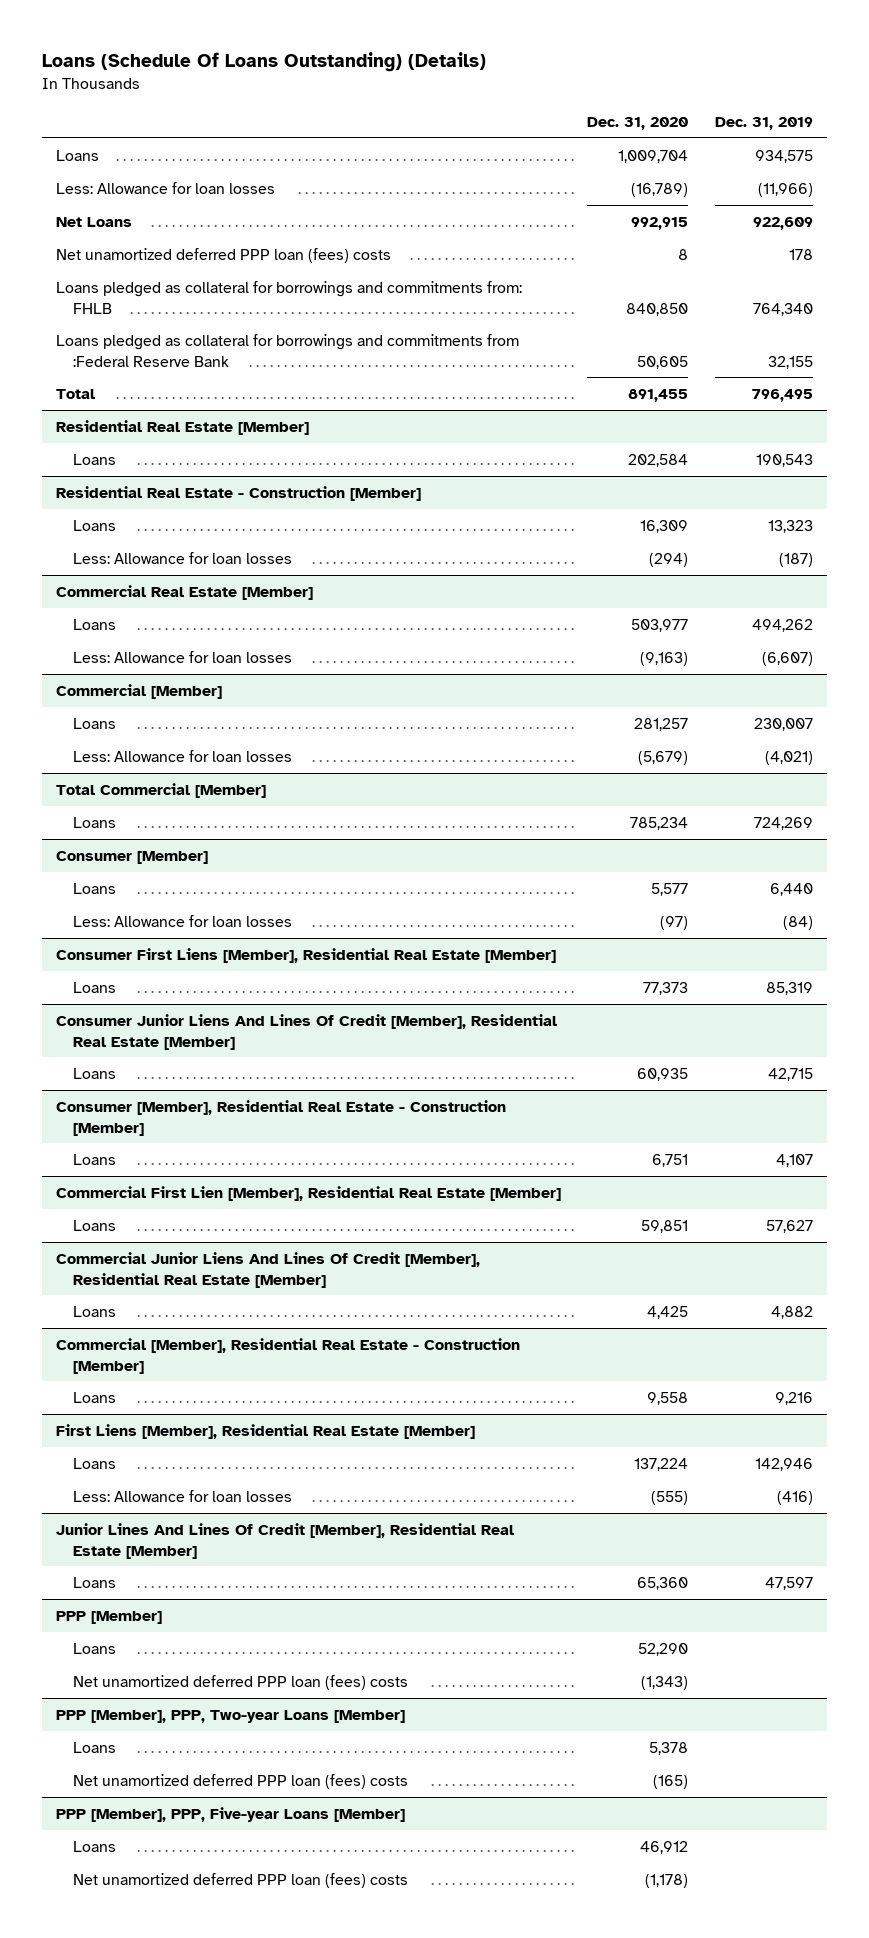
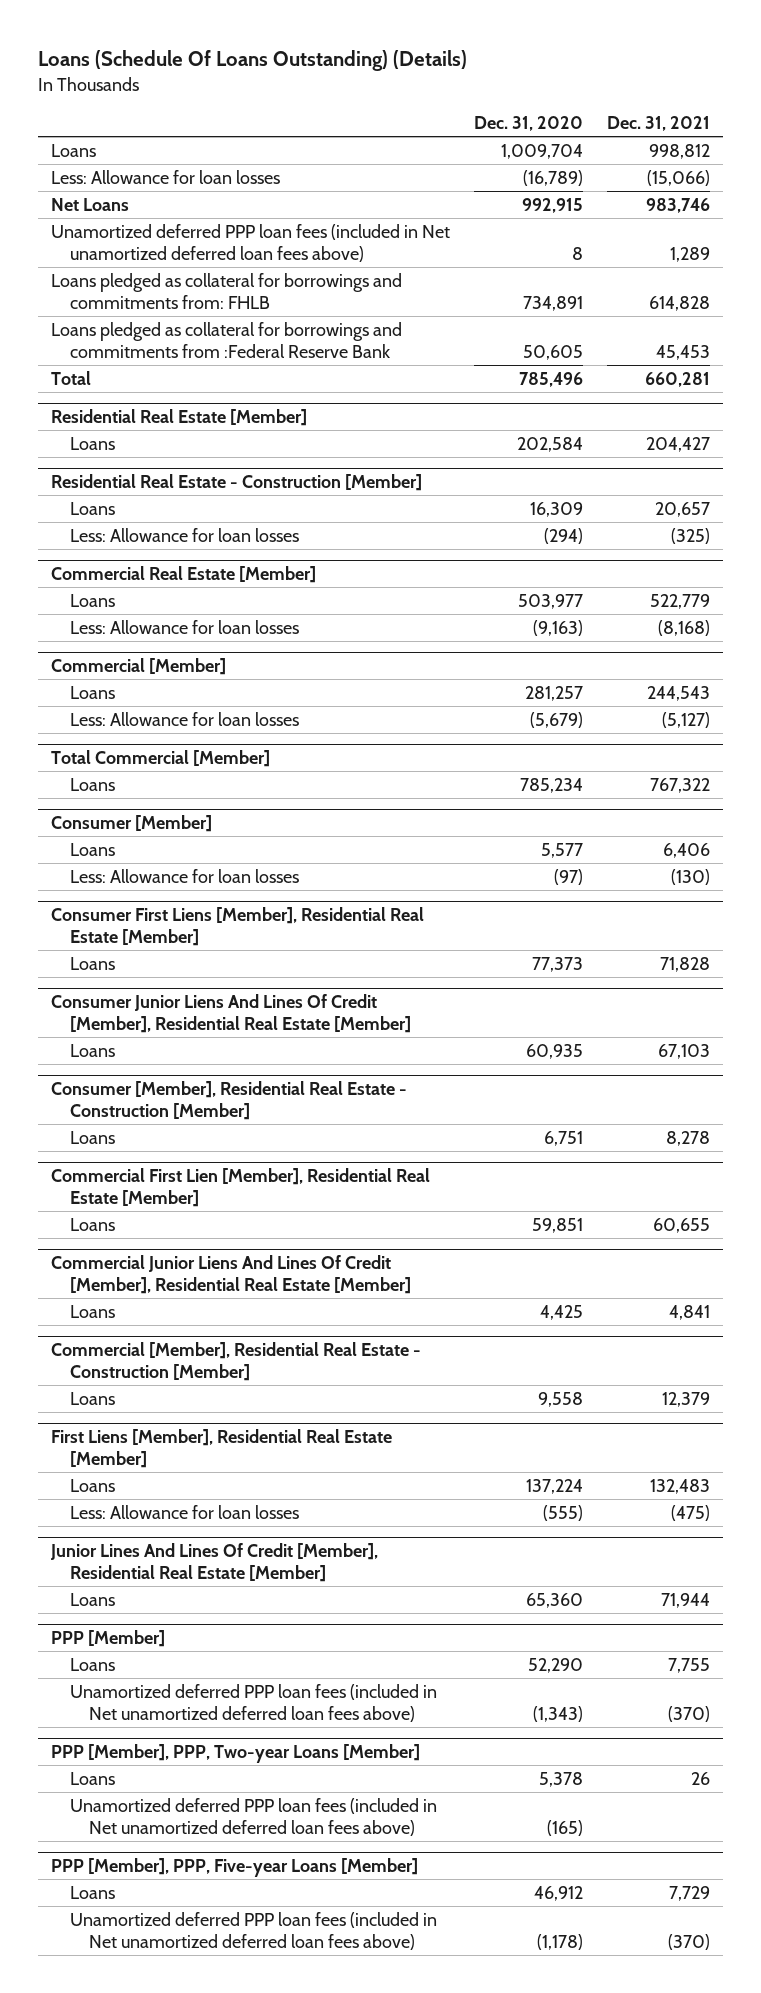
- | Dec. 31, 2020 | Dec. 31, 2019
+ | Dec. 31, 2020 | Dec. 31, 2021
- Net unamortized deferred PPP loan (fees) costs | 8 | 178
- Loans pledged as collateral for borrowings and commitments from: FHLB | 840,850 | 764,340
+ Unamortized deferred PPP loan fees (included in Net unamortized deferred loan fees above) | 8 | 1,289
+ Loans pledged as collateral for borrowings and commitments from: FHLB | 734,891 | 614,828
- Total | 891,455 | 796,495
+ Total | 785,496 | 660,281
@ PPP [Member]
- Net unamortized deferred PPP loan (fees) costs | (1,343) |
+ Unamortized deferred PPP loan fees (included in Net unamortized deferred loan fees above) | (1,343) | (370)
@ PPP [Member], PPP, Two-year Loans [Member]
- Net unamortized deferred PPP loan (fees) costs | (165) |
+ Unamortized deferred PPP loan fees (included in Net unamortized deferred loan fees above) | (165) |
@ PPP [Member], PPP, Five-year Loans [Member]
- Net unamortized deferred PPP loan (fees) costs | (1,178) |
+ Unamortized deferred PPP loan fees (included in Net unamortized deferred loan fees above) | (1,178) | (370)

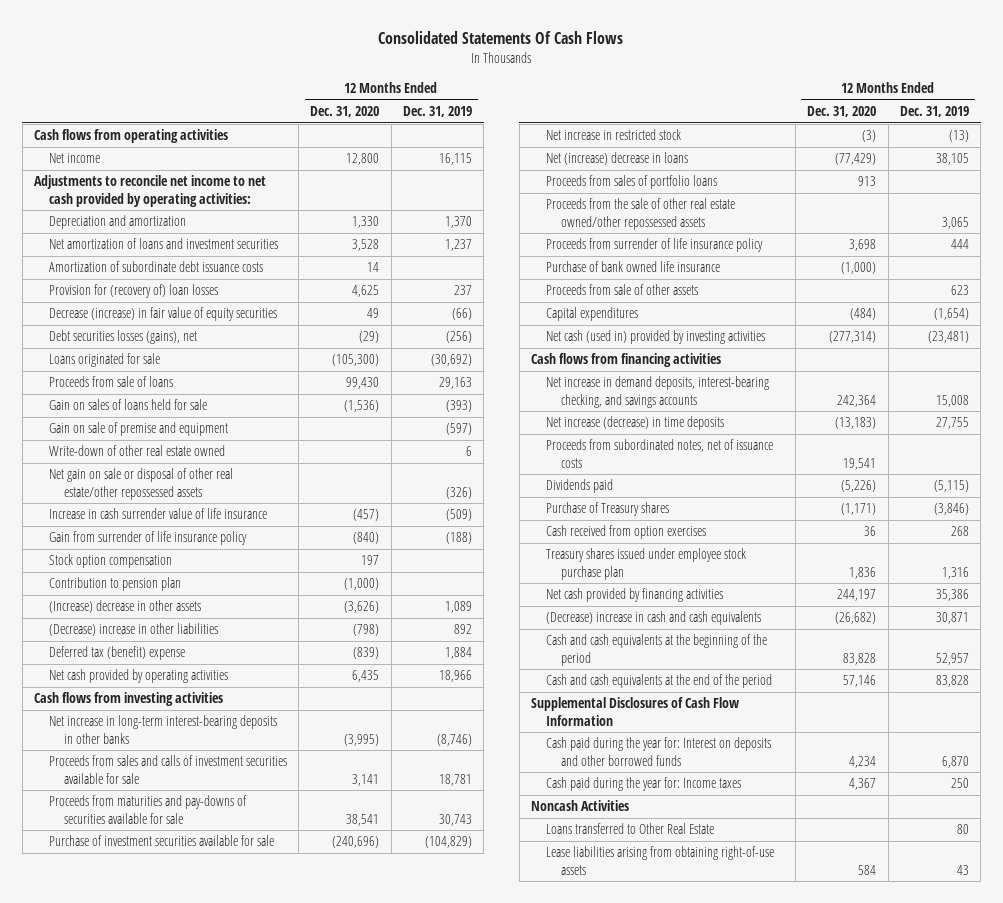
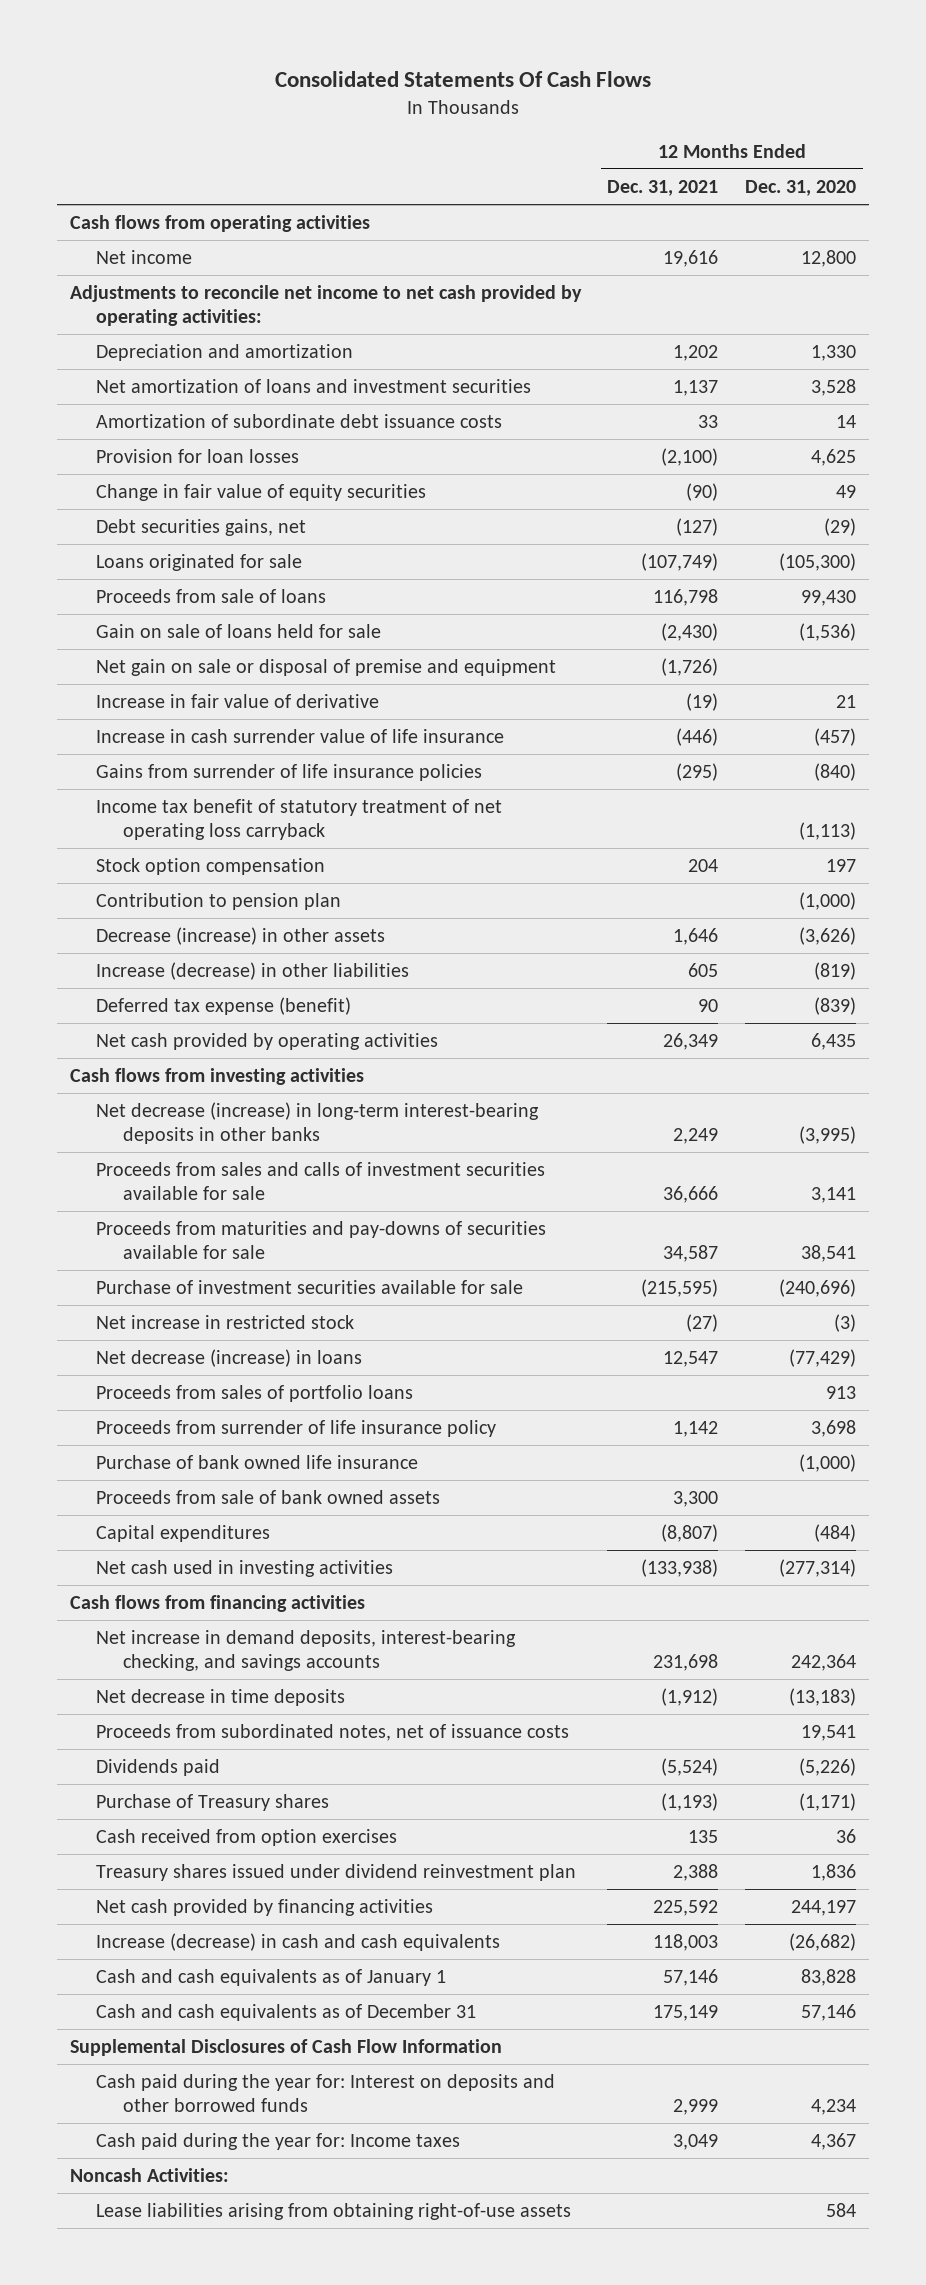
- | 12 Months Ended Dec. 31, 2020 | 12 Months Ended Dec. 31, 2019
+ | 12 Months Ended Dec. 31, 2021 | 12 Months Ended Dec. 31, 2020
- Provision for (recovery of) loan losses | 4,625 | 237
- Decrease (increase) in fair value of equity securities | 49 | (66)
- Debt securities losses (gains), net | (29) | (256)
+ Provision for loan losses | (2,100) | 4,625
+ Change in fair value of equity securities | (90) | 49
+ Debt securities gains, net | (127) | (29)
- Gain on sales of loans held for sale | (1,536) | (393)
- Gain on sale of premise and equipment | | (597)
- Write-down of other real estate owned | | 6
- Net gain on sale or disposal of other real estate/other repossessed assets | | (326)
+ Gain on sale of loans held for sale | (2,430) | (1,536)
+ Net gain on sale or disposal of premise and equipment | (1,726) |
+ Increase in fair value of derivative | (19) | 21
- Gain from surrender of life insurance policy | (840) | (188)
+ Gains from surrender of life insurance policies | (295) | (840)
+ Income tax benefit of statutory treatment of net operating loss carryback | | (1,113)
- (Increase) decrease in other assets | (3,626) | 1,089
- (Decrease) increase in other liabilities | (798) | 892
- Deferred tax (benefit) expense | (839) | 1,884
+ Decrease (increase) in other assets | 1,646 | (3,626)
+ Increase (decrease) in other liabilities | 605 | (819)
+ Deferred tax expense (benefit) | 90 | (839)
- Net increase in long-term interest-bearing deposits in other banks | (3,995) | (8,746)
+ Net decrease (increase) in long-term interest-bearing deposits in other banks | 2,249 | (3,995)
- Net (increase) decrease in loans | (77,429) | 38,105
+ Net decrease (increase) in loans | 12,547 | (77,429)
- Proceeds from the sale of other real estate owned/other repossessed assets | | 3,065
- Proceeds from sale of other assets | | 623
+ Proceeds from sale of bank owned assets | 3,300 |
- Net cash (used in) provided by investing activities | (277,314) | (23,481)
+ Net cash used in investing activities | (133,938) | (277,314)
- Net increase (decrease) in time deposits | (13,183) | 27,755
+ Net decrease in time deposits | (1,912) | (13,183)
- Treasury shares issued under employee stock purchase plan | 1,836 | 1,316
+ Treasury shares issued under dividend reinvestment plan | 2,388 | 1,836
- (Decrease) increase in cash and cash equivalents | (26,682) | 30,871
- Cash and cash equivalents at the beginning of the period | 83,828 | 52,957
- Cash and cash equivalents at the end of the period | 57,146 | 83,828
+ Increase (decrease) in cash and cash equivalents | 118,003 | (26,682)
+ Cash and cash equivalents as of January 1 | 57,146 | 83,828
+ Cash and cash equivalents as of December 31 | 175,149 | 57,146
- Noncash Activities
- Loans transferred to Other Real Estate | | 80
+ Noncash Activities:

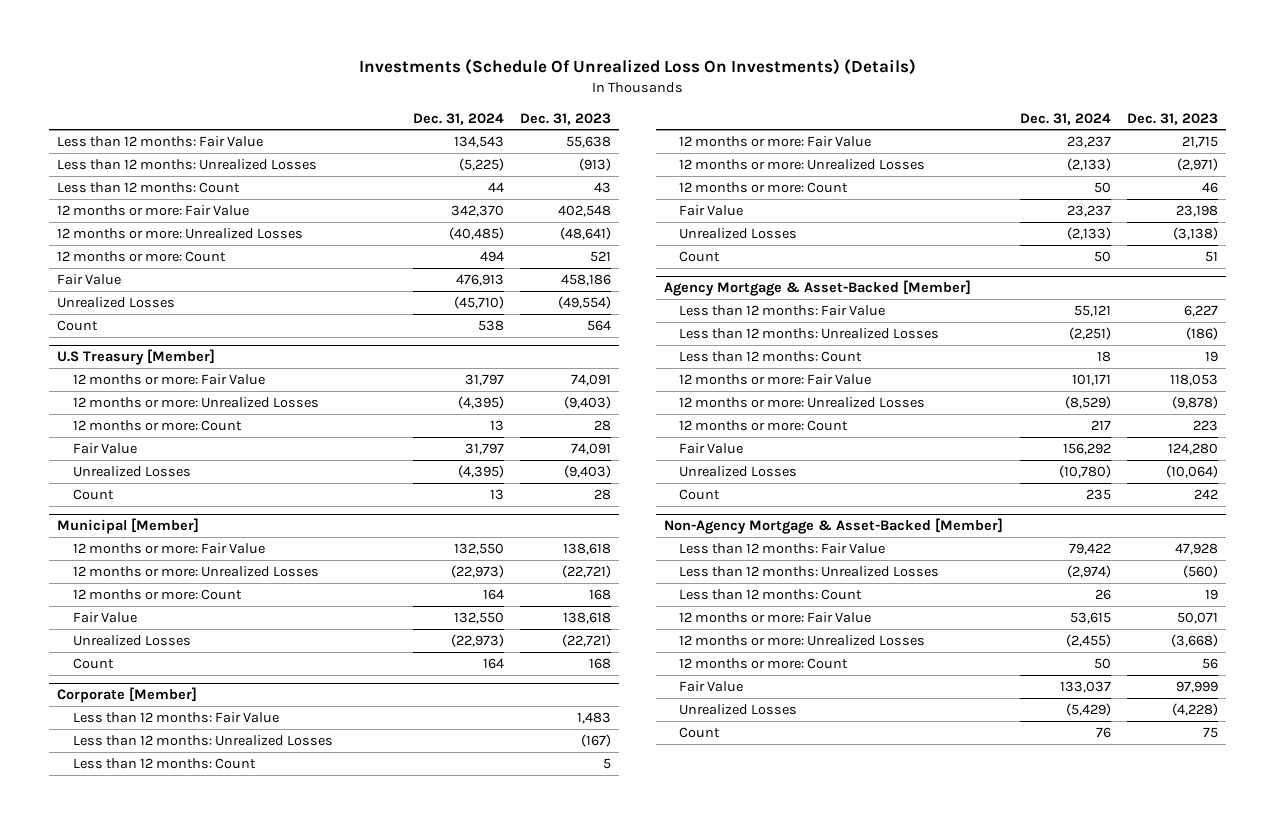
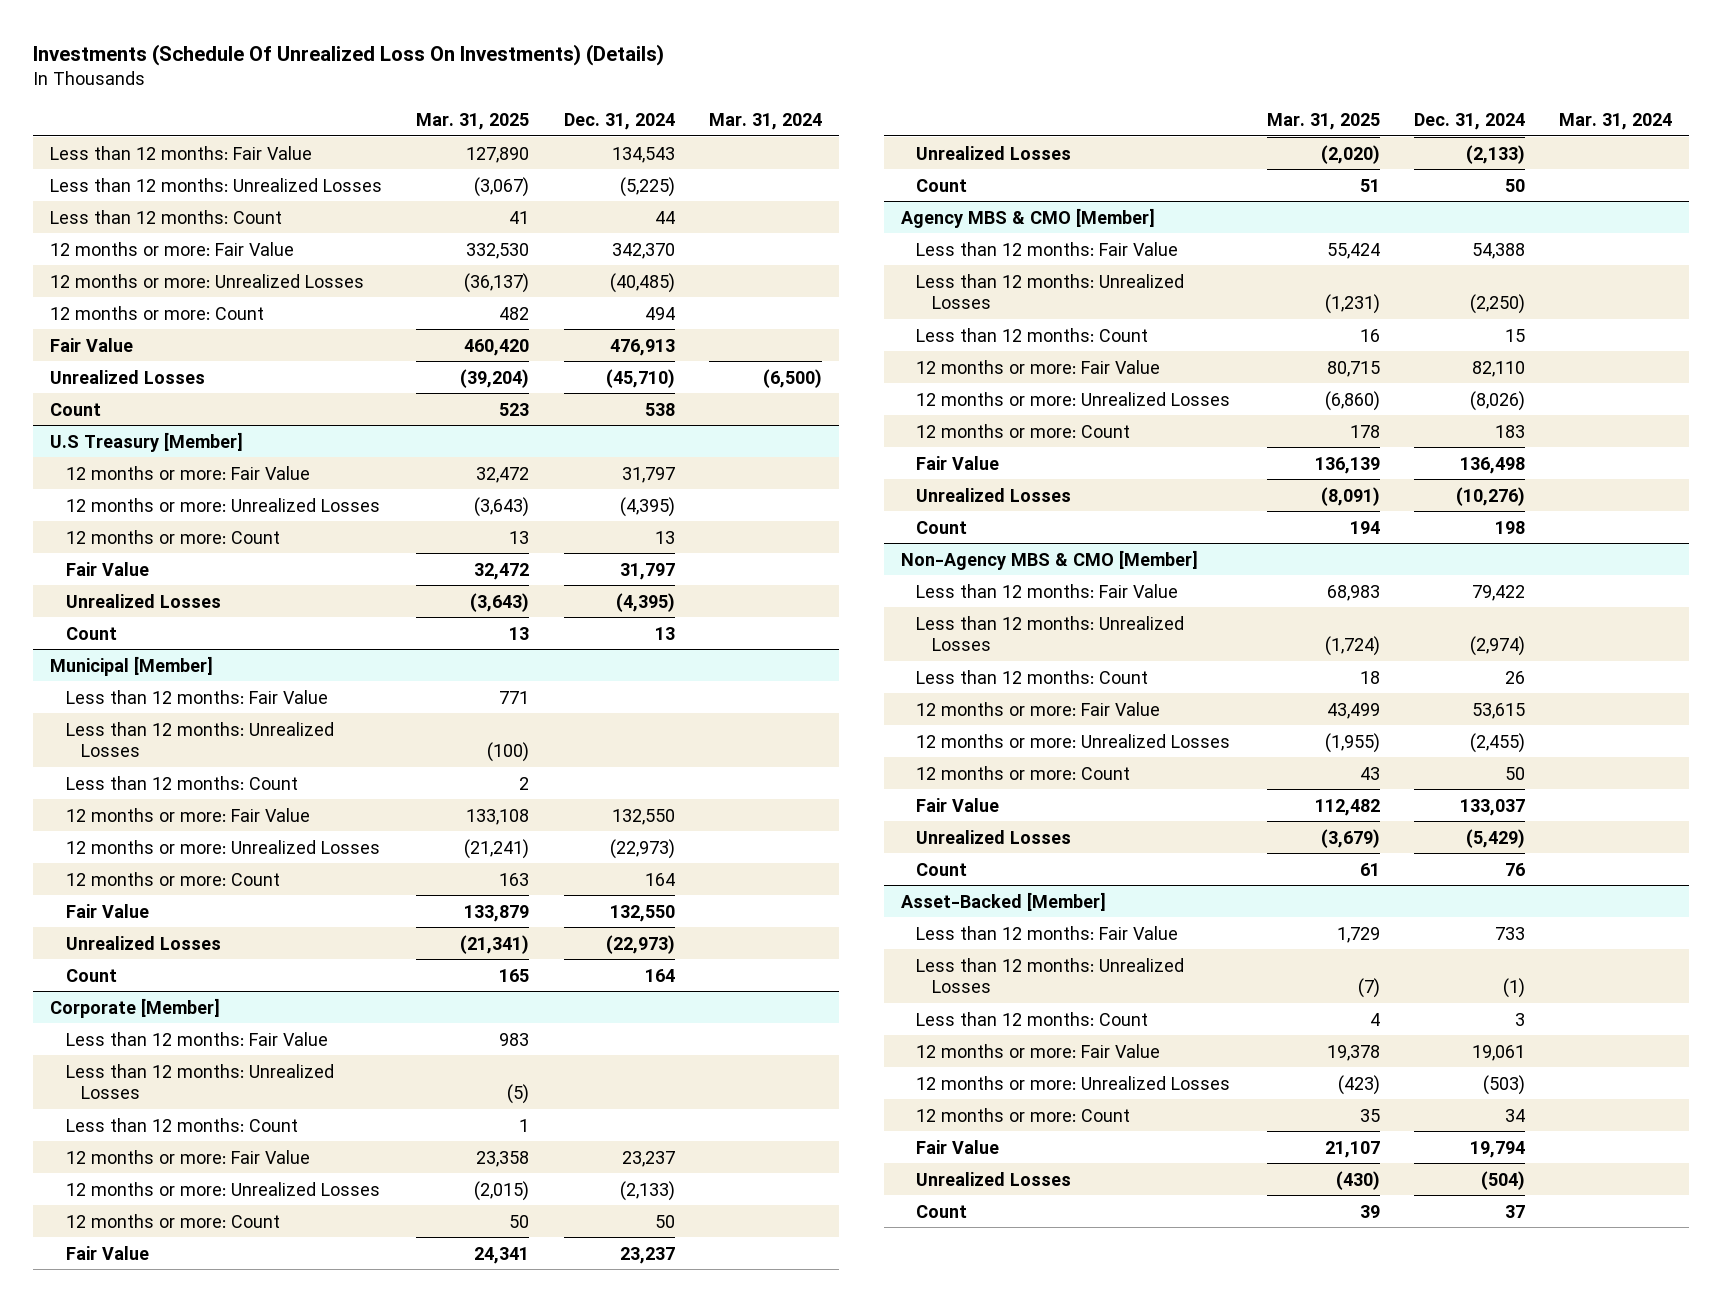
- | Dec. 31, 2024 | Dec. 31, 2023
+ | Mar. 31, 2025 | Dec. 31, 2024 | Mar. 31, 2024
@ Municipal [Member]
+ Less than 12 months: Fair Value | 771 | |
+ Less than 12 months: Unrealized Losses | (100) | |
+ Less than 12 months: Count | 2 | |
- Agency Mortgage & Asset-Backed [Member]
- Less than 12 months: Fair Value | 55,121 | 6,227
- Less than 12 months: Unrealized Losses | (2,251) | (186)
- Less than 12 months: Count | 18 | 19
- 12 months or more: Fair Value | 101,171 | 118,053
- 12 months or more: Unrealized Losses | (8,529) | (9,878)
- 12 months or more: Count | 217 | 223
- Fair Value | 156,292 | 124,280
- Unrealized Losses | (10,780) | (10,064)
- Count | 235 | 242
- Non-Agency Mortgage & Asset-Backed [Member]
+ Agency MBS & CMO [Member]
+ Less than 12 months: Fair Value | 55,424 | 54,388 |
+ Less than 12 months: Unrealized Losses | (1,231) | (2,250) |
+ Less than 12 months: Count | 16 | 15 |
+ 12 months or more: Fair Value | 80,715 | 82,110 |
+ 12 months or more: Unrealized Losses | (6,860) | (8,026) |
+ 12 months or more: Count | 178 | 183 |
+ Fair Value | 136,139 | 136,498 |
+ Unrealized Losses | (8,091) | (10,276) |
+ Count | 194 | 198 |
+ Non-Agency MBS & CMO [Member]
+ Asset-Backed [Member]
+ Less than 12 months: Fair Value | 1,729 | 733 |
+ Less than 12 months: Unrealized Losses | (7) | (1) |
+ Less than 12 months: Count | 4 | 3 |
+ 12 months or more: Fair Value | 19,378 | 19,061 |
+ 12 months or more: Unrealized Losses | (423) | (503) |
+ 12 months or more: Count | 35 | 34 |
+ Fair Value | 21,107 | 19,794 |
+ Unrealized Losses | (430) | (504) |
+ Count | 39 | 37 |

